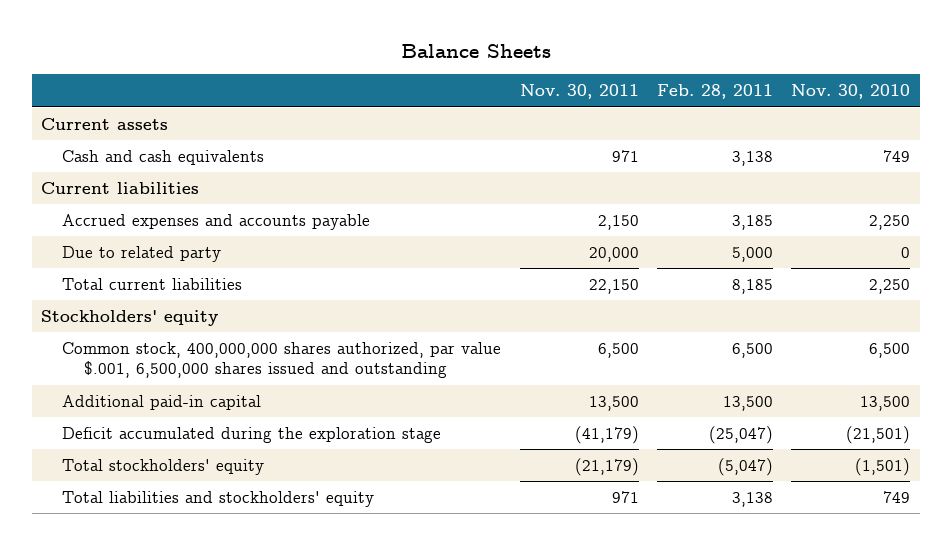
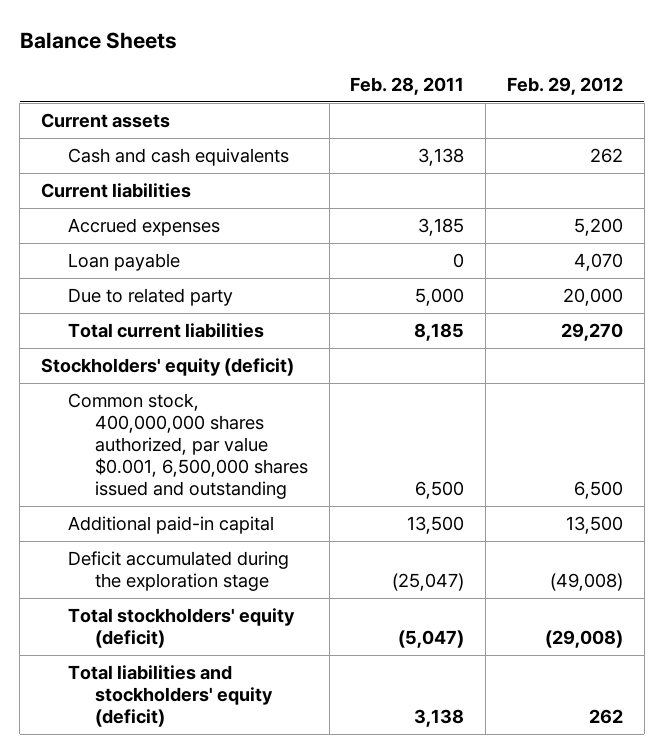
- | Nov. 30, 2011 | Feb. 28, 2011 | Nov. 30, 2010
+ | Feb. 28, 2011 | Feb. 29, 2012
- Accrued expenses and accounts payable | 2,150 | 3,185 | 2,250
+ Accrued expenses | 3,185 | 5,200
+ Loan payable | 0 | 4,070
- Stockholders' equity
- Common stock, 400,000,000 shares authorized, par value $.001, 6,500,000 shares issued and outstanding | 6,500 | 6,500 | 6,500
+ Stockholders' equity (deficit)
+ Common stock, 400,000,000 shares authorized, par value $0.001, 6,500,000 shares issued and outstanding | 6,500 | 6,500
- Total stockholders' equity | (21,179) | (5,047) | (1,501)
- Total liabilities and stockholders' equity | 971 | 3,138 | 749
+ Total stockholders' equity (deficit) | (5,047) | (29,008)
+ Total liabilities and stockholders' equity (deficit) | 3,138 | 262

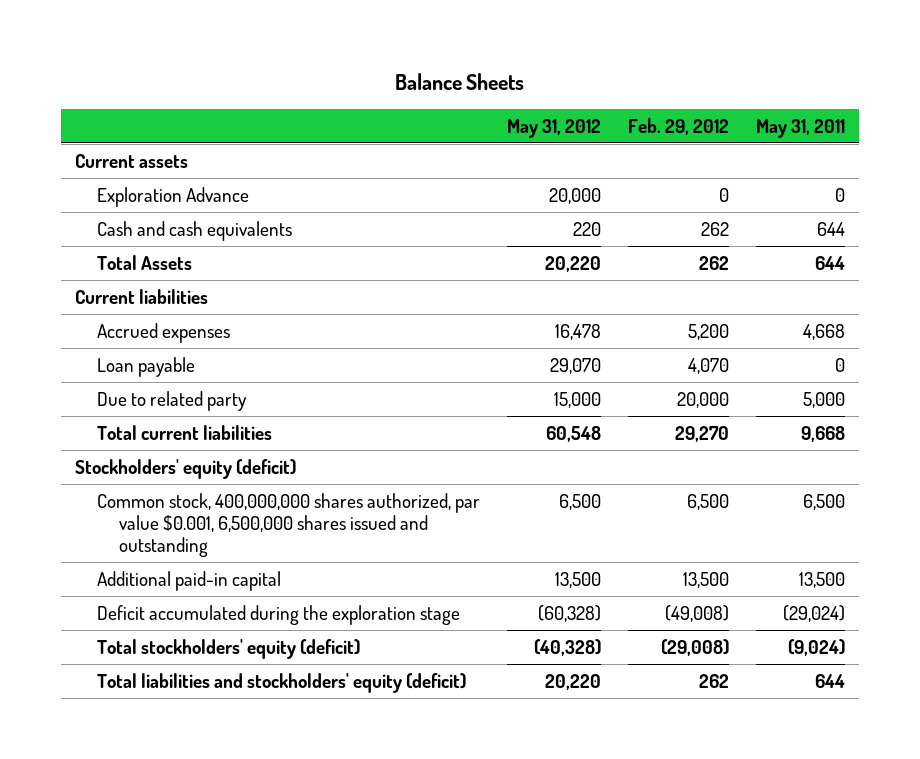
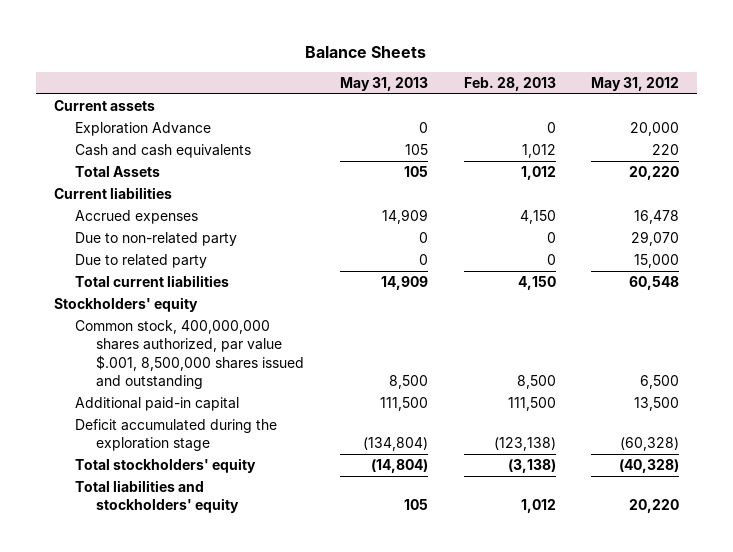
- | May 31, 2012 | Feb. 29, 2012 | May 31, 2011
+ | May 31, 2013 | Feb. 28, 2013 | May 31, 2012
- Loan payable | 29,070 | 4,070 | 0
+ Due to non-related party | 0 | 0 | 29,070
- Stockholders' equity (deficit)
- Common stock, 400,000,000 shares authorized, par value $0.001, 6,500,000 shares issued and outstanding | 6,500 | 6,500 | 6,500
+ Stockholders' equity
+ Common stock, 400,000,000 shares authorized, par value $.001, 8,500,000 shares issued and outstanding | 8,500 | 8,500 | 6,500
- Total stockholders' equity (deficit) | (40,328) | (29,008) | (9,024)
- Total liabilities and stockholders' equity (deficit) | 20,220 | 262 | 644
+ Total stockholders' equity | (14,804) | (3,138) | (40,328)
+ Total liabilities and stockholders' equity | 105 | 1,012 | 20,220

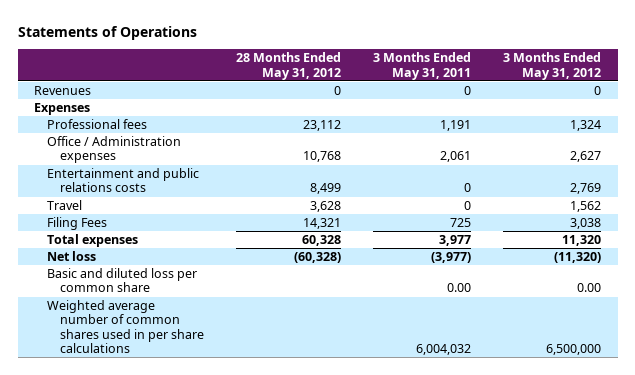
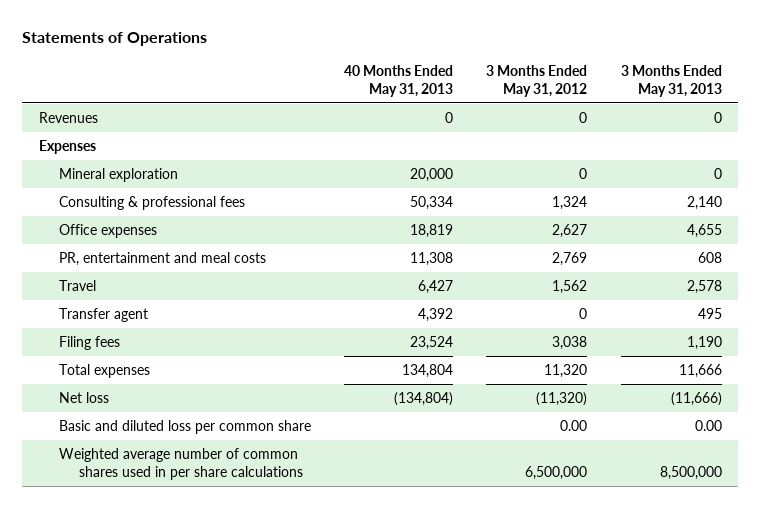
- | 28 Months Ended May 31, 2012 | 3 Months Ended May 31, 2011 | 3 Months Ended May 31, 2012
+ | 40 Months Ended May 31, 2013 | 3 Months Ended May 31, 2012 | 3 Months Ended May 31, 2013
- Professional fees | 23,112 | 1,191 | 1,324
- Office / Administration expenses | 10,768 | 2,061 | 2,627
- Entertainment and public relations costs | 8,499 | 0 | 2,769
+ Mineral exploration | 20,000 | 0 | 0
+ Consulting & professional fees | 50,334 | 1,324 | 2,140
+ Office expenses | 18,819 | 2,627 | 4,655
+ PR, entertainment and meal costs | 11,308 | 2,769 | 608
- Filing Fees | 14,321 | 725 | 3,038
+ Transfer agent | 4,392 | 0 | 495
+ Filing fees | 23,524 | 3,038 | 1,190

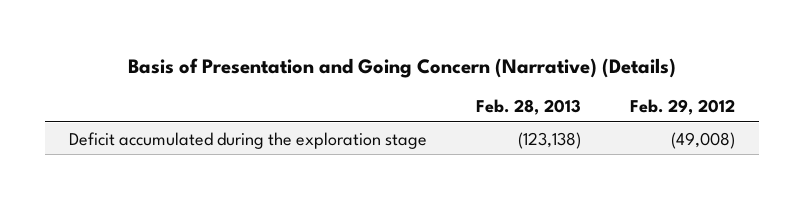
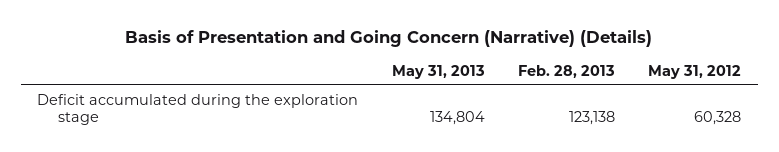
- | Feb. 28, 2013 | Feb. 29, 2012
+ | May 31, 2013 | Feb. 28, 2013 | May 31, 2012
- Deficit accumulated during the exploration stage | (123,138) | (49,008)
+ Deficit accumulated during the exploration stage | 134,804 | 123,138 | 60,328

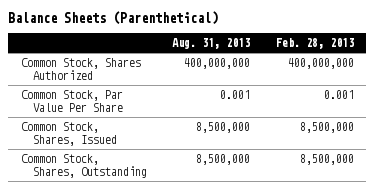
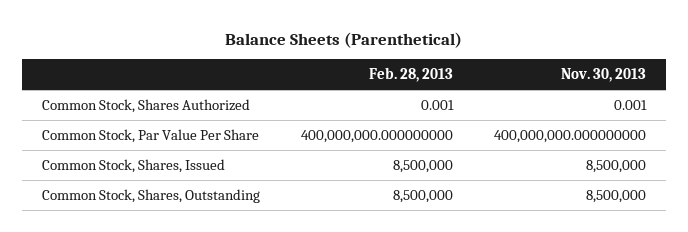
- | Aug. 31, 2013 | Feb. 28, 2013
+ | Feb. 28, 2013 | Nov. 30, 2013
- Common Stock, Shares Authorized | 400,000,000 | 400,000,000
- Common Stock, Par Value Per Share | 0.001 | 0.001
+ Common Stock, Shares Authorized | 0.001 | 0.001
+ Common Stock, Par Value Per Share | 400,000,000.000000000 | 400,000,000.000000000

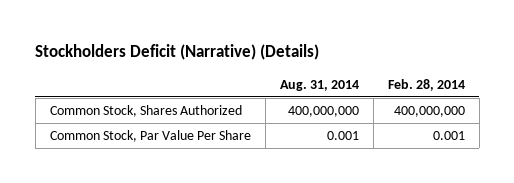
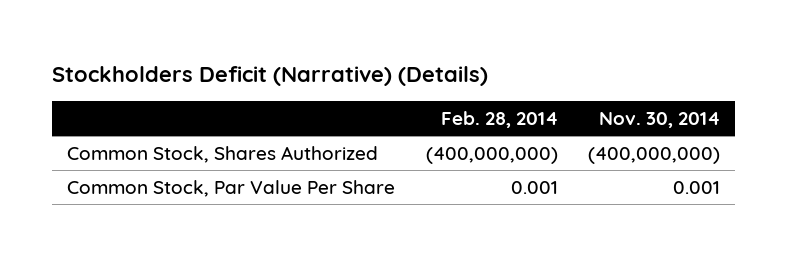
- | Aug. 31, 2014 | Feb. 28, 2014
+ | Feb. 28, 2014 | Nov. 30, 2014
- Common Stock, Shares Authorized | 400,000,000 | 400,000,000
+ Common Stock, Shares Authorized | (400,000,000) | (400,000,000)

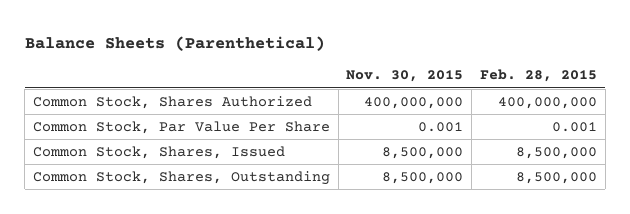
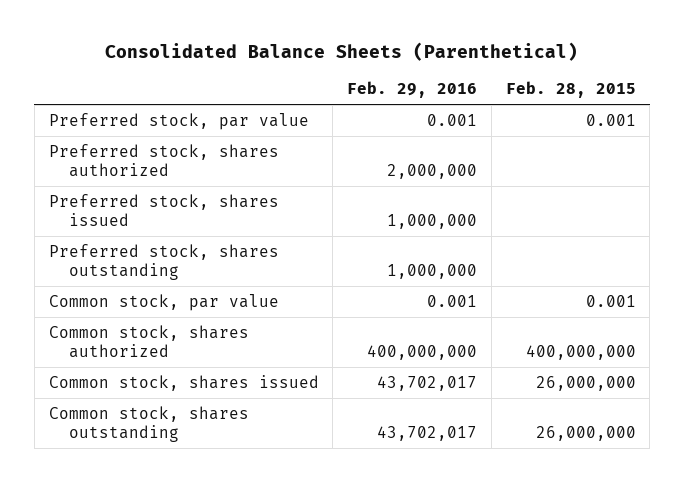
- Balance Sheets (Parenthetical)
+ Consolidated Balance Sheets (Parenthetical)
- | Nov. 30, 2015 | Feb. 28, 2015
+ | Feb. 29, 2016 | Feb. 28, 2015
- Common Stock, Shares Authorized | 400,000,000 | 400,000,000
- Common Stock, Par Value Per Share | 0.001 | 0.001
- Common Stock, Shares, Issued | 8,500,000 | 8,500,000
- Common Stock, Shares, Outstanding | 8,500,000 | 8,500,000
+ Preferred stock, par value | 0.001 | 0.001
+ Preferred stock, shares authorized | 2,000,000 |
+ Preferred stock, shares issued | 1,000,000 |
+ Preferred stock, shares outstanding | 1,000,000 |
+ Common stock, par value | 0.001 | 0.001
+ Common stock, shares authorized | 400,000,000 | 400,000,000
+ Common stock, shares issued | 43,702,017 | 26,000,000
+ Common stock, shares outstanding | 43,702,017 | 26,000,000

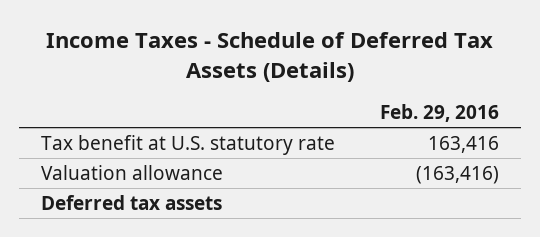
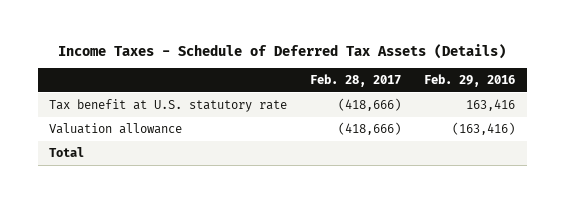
- | Feb. 29, 2016
+ | Feb. 28, 2017 | Feb. 29, 2016
- Deferred tax assets
+ Total

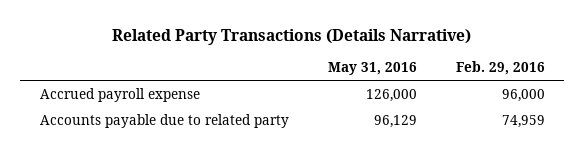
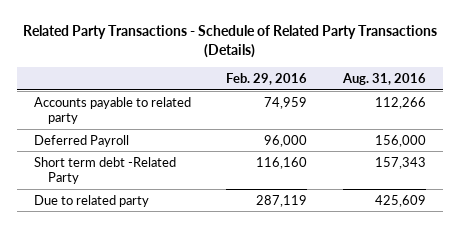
- Related Party Transactions (Details Narrative)
+ Related Party Transactions - Schedule of Related Party Transactions (Details)
- | May 31, 2016 | Feb. 29, 2016
+ | Feb. 29, 2016 | Aug. 31, 2016
- Accrued payroll expense | 126,000 | 96,000
- Accounts payable due to related party | 96,129 | 74,959
+ Accounts payable to related party | 74,959 | 112,266
+ Deferred Payroll | 96,000 | 156,000
+ Short term debt -Related Party | 116,160 | 157,343
+ Due to related party | 287,119 | 425,609

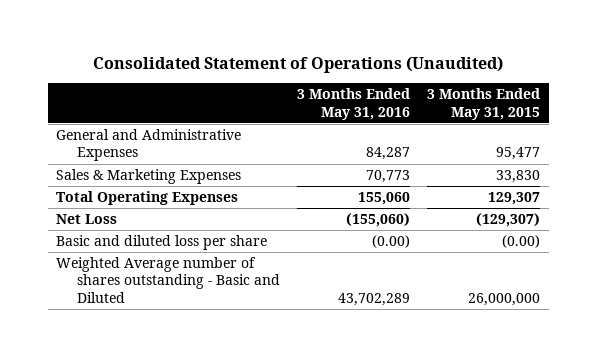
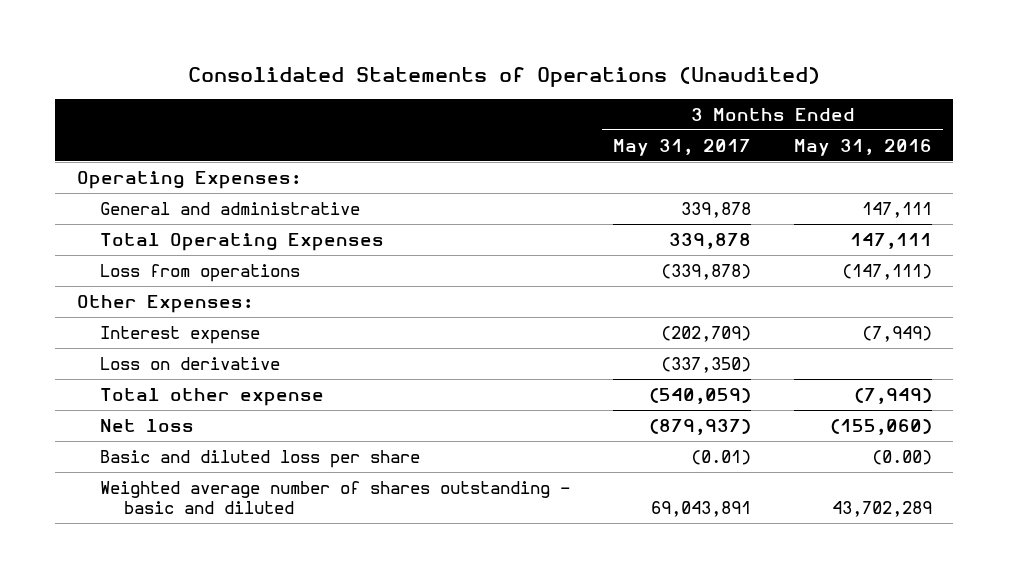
- Consolidated Statement of Operations (Unaudited)
+ Consolidated Statements of Operations (Unaudited)
- | 3 Months Ended May 31, 2016 | 3 Months Ended May 31, 2015
+ | 3 Months Ended May 31, 2017 | 3 Months Ended May 31, 2016
- General and Administrative Expenses | 84,287 | 95,477
- Sales & Marketing Expenses | 70,773 | 33,830
- Total Operating Expenses | 155,060 | 129,307
- Net Loss | (155,060) | (129,307)
+ Operating Expenses:
+ General and administrative | 339,878 | 147,111
+ Total Operating Expenses | 339,878 | 147,111
+ Loss from operations | (339,878) | (147,111)
+ Other Expenses:
+ Interest expense | (202,709) | (7,949)
+ Loss on derivative | (337,350) |
+ Total other expense | (540,059) | (7,949)
+ Net loss | (879,937) | (155,060)
- Weighted Average number of shares outstanding - Basic and Diluted | 43,702,289 | 26,000,000
+ Weighted average number of shares outstanding - basic and diluted | 69,043,891 | 43,702,289

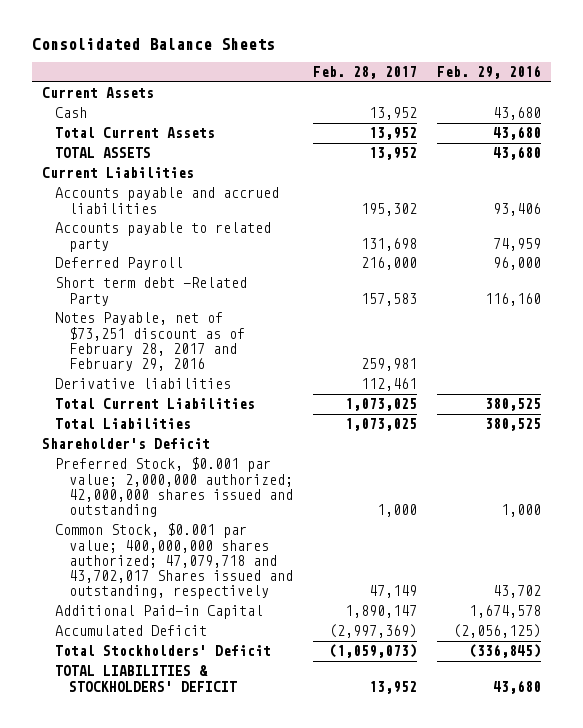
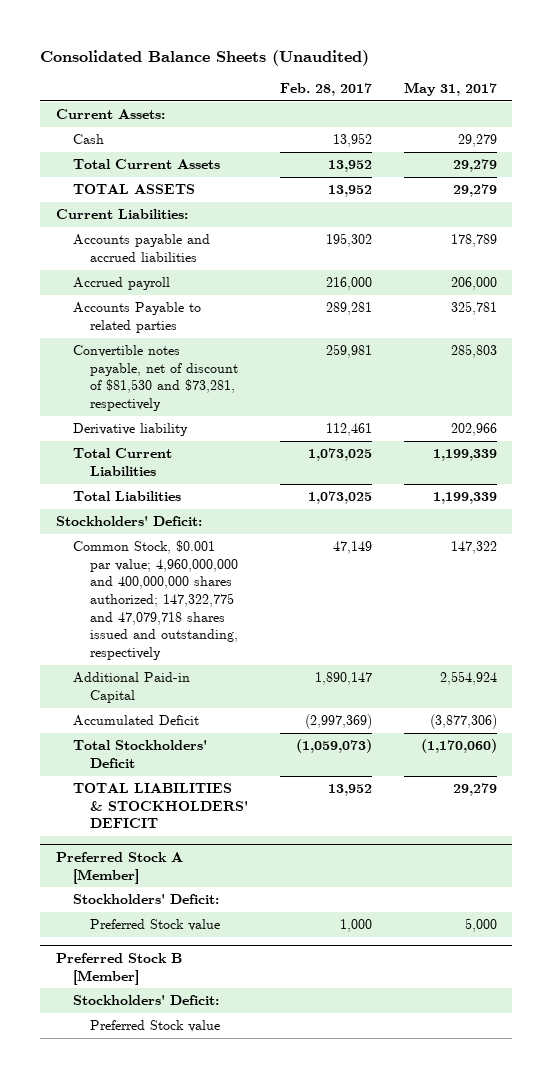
- Consolidated Balance Sheets
+ Consolidated Balance Sheets (Unaudited)
- | Feb. 28, 2017 | Feb. 29, 2016
+ | Feb. 28, 2017 | May 31, 2017
- Current Assets
+ Current Assets:
- Current Liabilities
+ Current Liabilities:
- Accounts payable to related party | 131,698 | 74,959
- Deferred Payroll | 216,000 | 96,000
- Short term debt -Related Party | 157,583 | 116,160
- Notes Payable, net of $73,251 discount as of February 28, 2017 and February 29, 2016 | 259,981 |
- Derivative liabilities | 112,461 |
+ Accrued payroll | 216,000 | 206,000
+ Accounts Payable to related parties | 289,281 | 325,781
+ Convertible notes payable, net of discount of $81,530 and $73,281, respectively | 259,981 | 285,803
+ Derivative liability | 112,461 | 202,966
- Shareholder's Deficit
- Preferred Stock, $0.001 par value; 2,000,000 authorized; 42,000,000 shares issued and outstanding | 1,000 | 1,000
- Common Stock, $0.001 par value; 400,000,000 shares authorized; 47,079,718 and 43,702,017 Shares issued and outstanding, respectively | 47,149 | 43,702
+ Stockholders' Deficit:
+ Common Stock, $0.001 par value; 4,960,000,000 and 400,000,000 shares authorized; 147,322,775 and 47,079,718 shares issued and outstanding, respectively | 47,149 | 147,322
+ Preferred Stock A [Member]
+ Stockholders' Deficit:
+ Preferred Stock value | 1,000 | 5,000
+ Preferred Stock B [Member]
+ Stockholders' Deficit:
+ Preferred Stock value

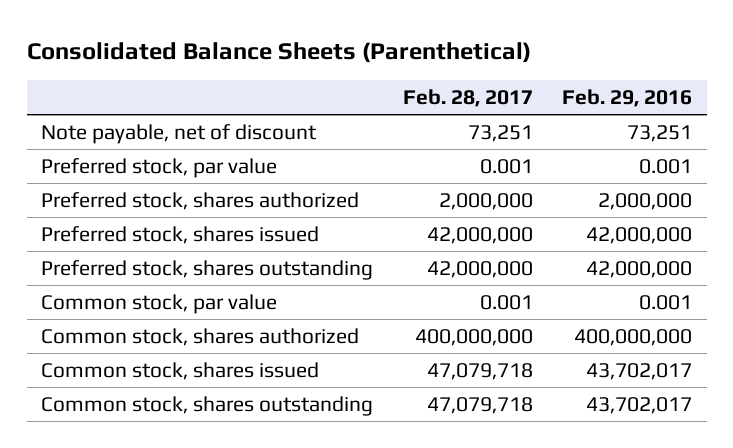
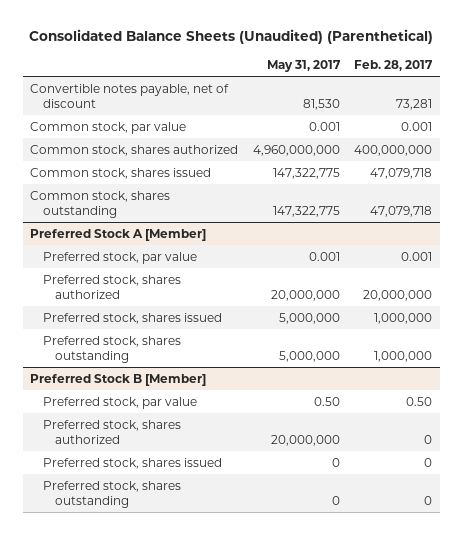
- Consolidated Balance Sheets (Parenthetical)
+ Consolidated Balance Sheets (Unaudited) (Parenthetical)
- | Feb. 28, 2017 | Feb. 29, 2016
+ | May 31, 2017 | Feb. 28, 2017
- Note payable, net of discount | 73,251 | 73,251
- Preferred stock, par value | 0.001 | 0.001
- Preferred stock, shares authorized | 2,000,000 | 2,000,000
- Preferred stock, shares issued | 42,000,000 | 42,000,000
- Preferred stock, shares outstanding | 42,000,000 | 42,000,000
+ Convertible notes payable, net of discount | 81,530 | 73,281
+ Preferred Stock A [Member]
+ Preferred stock, par value | 0.001 | 0.001
+ Preferred stock, shares authorized | 20,000,000 | 20,000,000
+ Preferred stock, shares issued | 5,000,000 | 1,000,000
+ Preferred stock, shares outstanding | 5,000,000 | 1,000,000
+ Preferred Stock B [Member]
+ Preferred stock, par value | 0.50 | 0.50
+ Preferred stock, shares authorized | 20,000,000 | 0
+ Preferred stock, shares issued | 0 | 0
+ Preferred stock, shares outstanding | 0 | 0

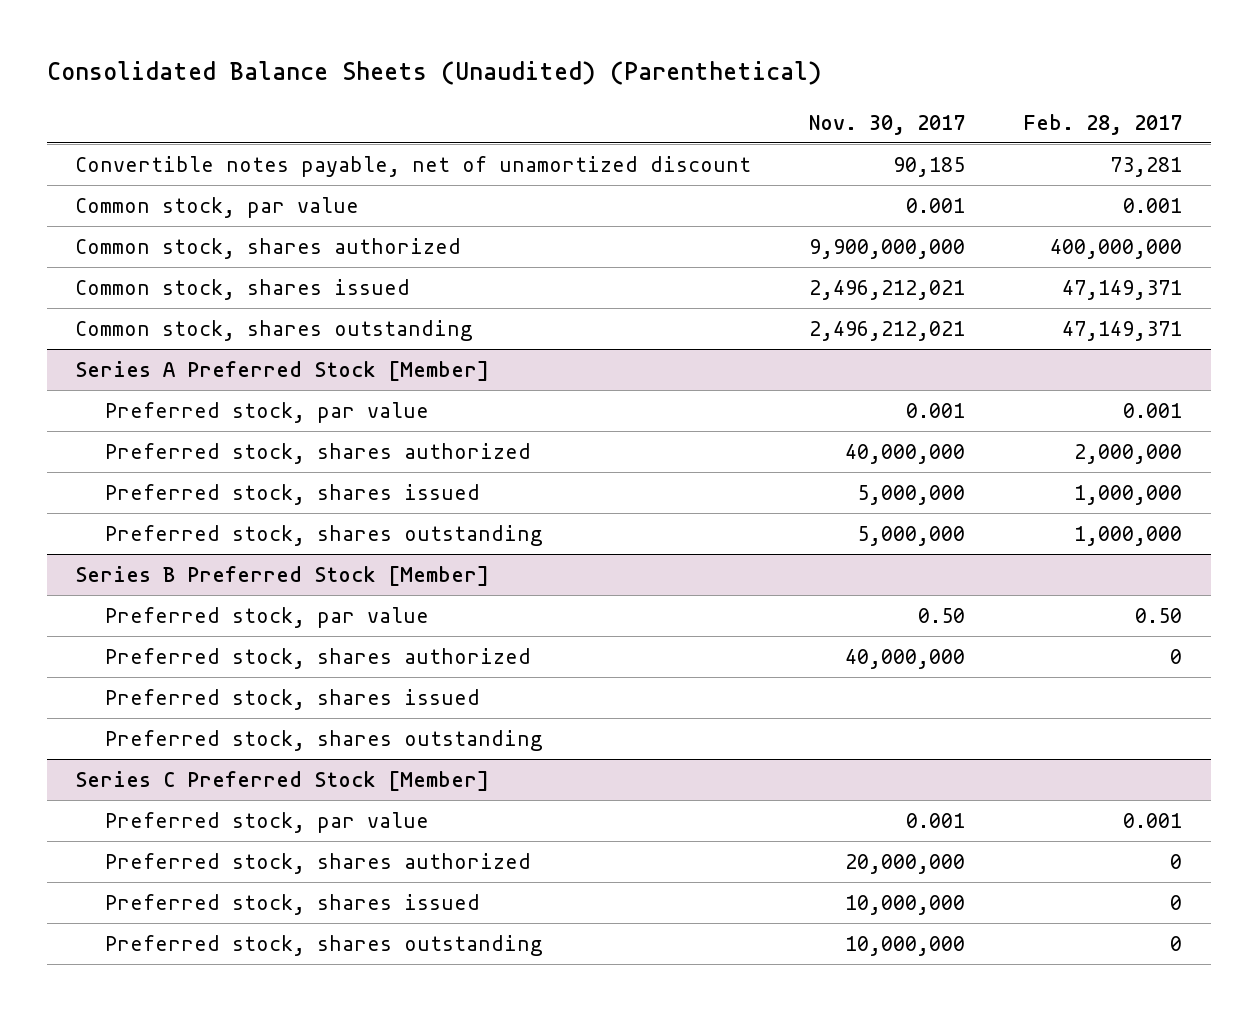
- | May 31, 2017 | Feb. 28, 2017
+ | Nov. 30, 2017 | Feb. 28, 2017
- Convertible notes payable, net of discount | 81,530 | 73,281
+ Convertible notes payable, net of unamortized discount | 90,185 | 73,281
- Common stock, shares issued | 147,322,775 | 47,079,718
- Common stock, shares outstanding | 147,322,775 | 47,079,718
- Preferred Stock A [Member]
+ Common stock, shares issued | 2,496,212,021 | 47,149,371
+ Common stock, shares outstanding | 2,496,212,021 | 47,149,371
+ Series A Preferred Stock [Member]
- Preferred stock, shares authorized | 20,000,000 | 20,000,000
+ Preferred stock, shares authorized | 40,000,000 | 2,000,000
- Preferred Stock B [Member]
+ Series B Preferred Stock [Member]
+ Preferred stock, shares issued
+ Preferred stock, shares outstanding
+ Series C Preferred Stock [Member]
+ Preferred stock, par value | 0.001 | 0.001
+ Preferred stock, shares authorized | 20,000,000 | 0

